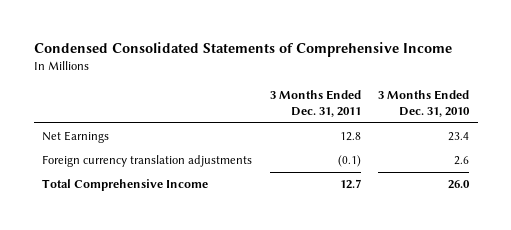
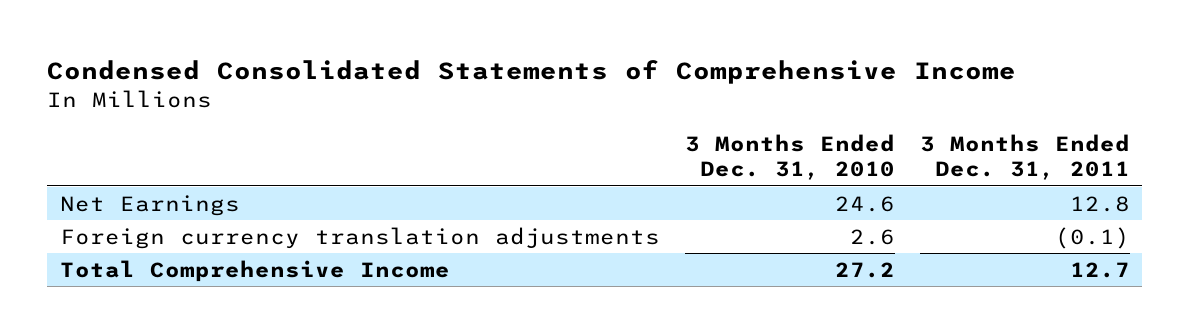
- | 3 Months Ended Dec. 31, 2011 | 3 Months Ended Dec. 31, 2010
+ | 3 Months Ended Dec. 31, 2010 | 3 Months Ended Dec. 31, 2011
- Net Earnings | 12.8 | 23.4
+ Net Earnings | 24.6 | 12.8
- Total Comprehensive Income | 12.7 | 26.0
+ Total Comprehensive Income | 27.2 | 12.7

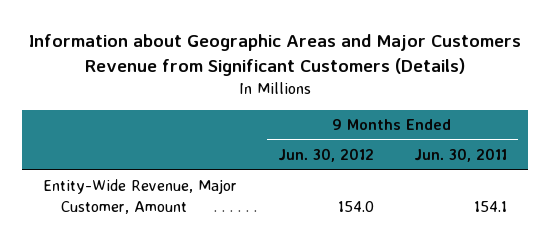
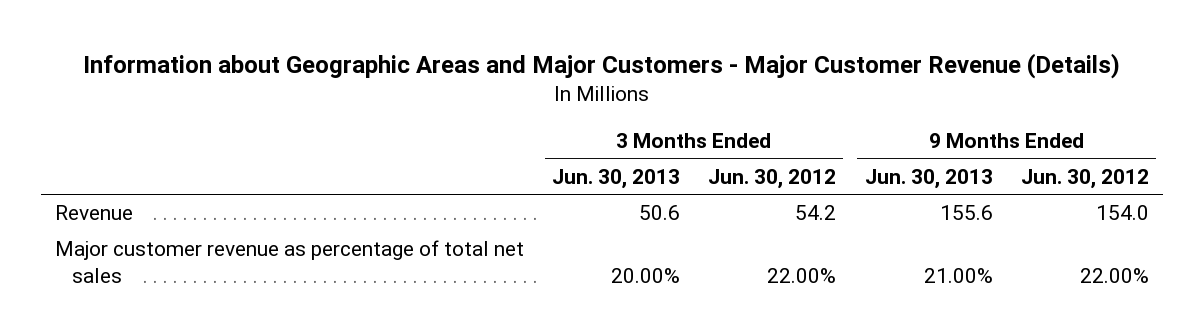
- Information about Geographic Areas and Major Customers Revenue from Significant Customers (Details)
+ Information about Geographic Areas and Major Customers - Major Customer Revenue (Details)
- | 9 Months Ended Jun. 30, 2012 | 9 Months Ended Jun. 30, 2011
+ | 3 Months Ended Jun. 30, 2013 | 3 Months Ended Jun. 30, 2012 | 9 Months Ended Jun. 30, 2013 | 9 Months Ended Jun. 30, 2012
- Entity-Wide Revenue, Major Customer, Amount | 154.0 | 154.1
+ Revenue | 50.6 | 54.2 | 155.6 | 154.0
+ Major customer revenue as percentage of total net sales | 20.00% | 22.00% | 21.00% | 22.00%

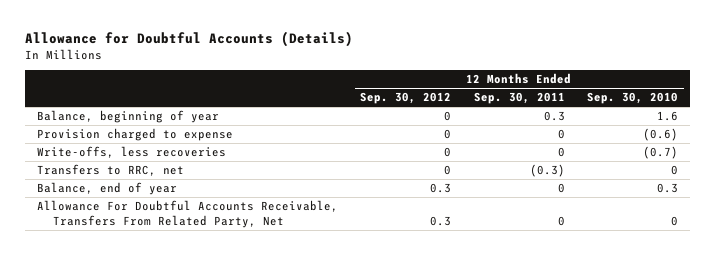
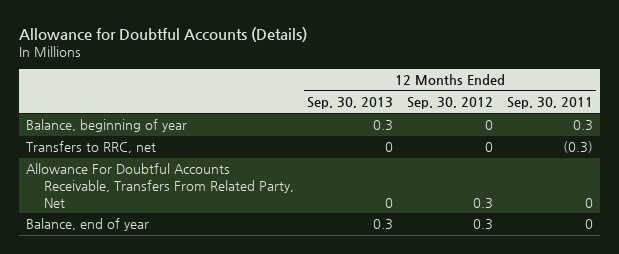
- | 12 Months Ended Sep. 30, 2012 | 12 Months Ended Sep. 30, 2011 | 12 Months Ended Sep. 30, 2010
+ | 12 Months Ended Sep. 30, 2013 | 12 Months Ended Sep. 30, 2012 | 12 Months Ended Sep. 30, 2011
- Provision charged to expense | 0 | 0 | (0.6)
- Write-offs, less recoveries | 0 | 0 | (0.7)
moved down: Balance, end of year | 0.3 | 0.3 | 0

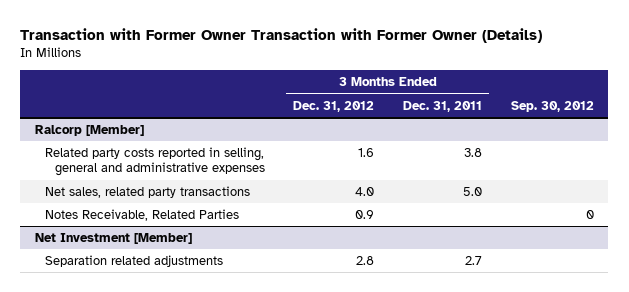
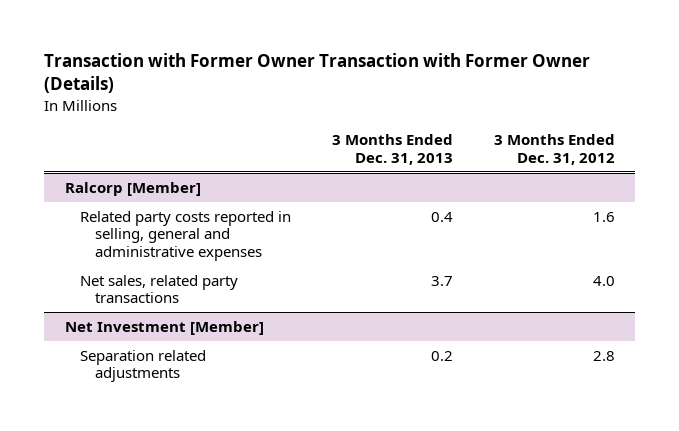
- | 3 Months Ended Dec. 31, 2012 | 3 Months Ended Dec. 31, 2011 | Sep. 30, 2012
+ | 3 Months Ended Dec. 31, 2013 | 3 Months Ended Dec. 31, 2012
@ Ralcorp [Member]
- Notes Receivable, Related Parties | 0.9 | | 0

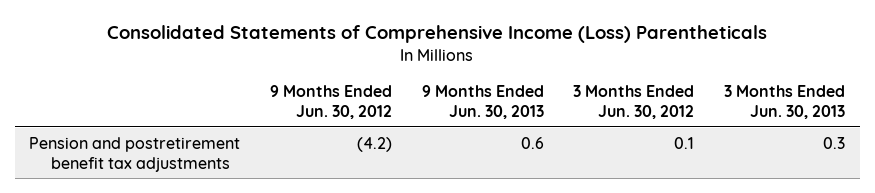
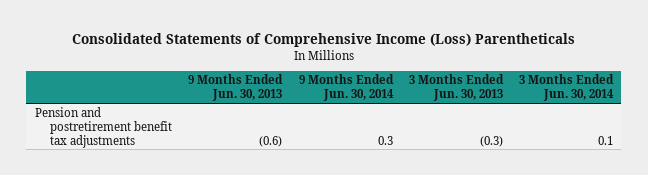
- | 9 Months Ended Jun. 30, 2012 | 9 Months Ended Jun. 30, 2013 | 3 Months Ended Jun. 30, 2012 | 3 Months Ended Jun. 30, 2013
+ | 9 Months Ended Jun. 30, 2013 | 9 Months Ended Jun. 30, 2014 | 3 Months Ended Jun. 30, 2013 | 3 Months Ended Jun. 30, 2014
- Pension and postretirement benefit tax adjustments | (4.2) | 0.6 | 0.1 | 0.3
+ Pension and postretirement benefit tax adjustments | (0.6) | 0.3 | (0.3) | 0.1

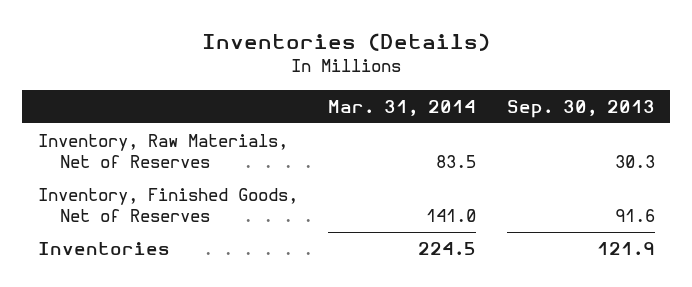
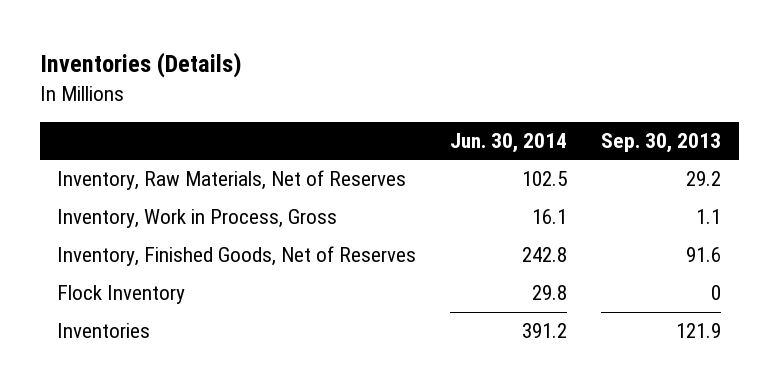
- | Mar. 31, 2014 | Sep. 30, 2013
+ | Jun. 30, 2014 | Sep. 30, 2013
- Inventory, Raw Materials, Net of Reserves | 83.5 | 30.3
+ Inventory, Raw Materials, Net of Reserves | 102.5 | 29.2
+ Inventory, Work in Process, Gross | 16.1 | 1.1
+ Flock Inventory | 29.8 | 0

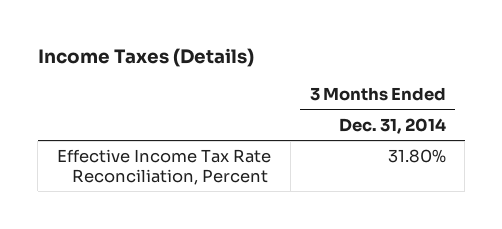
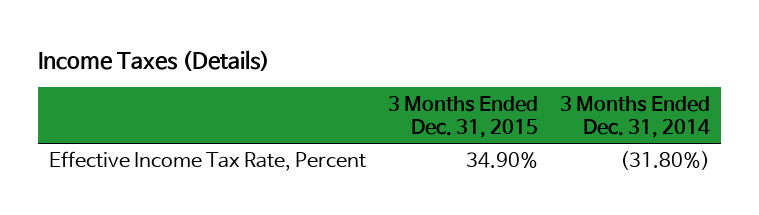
- | 3 Months Ended Dec. 31, 2014
+ | 3 Months Ended Dec. 31, 2015 | 3 Months Ended Dec. 31, 2014
- Effective Income Tax Rate Reconciliation, Percent | 31.80%
+ Effective Income Tax Rate, Percent | 34.90% | (31.80%)

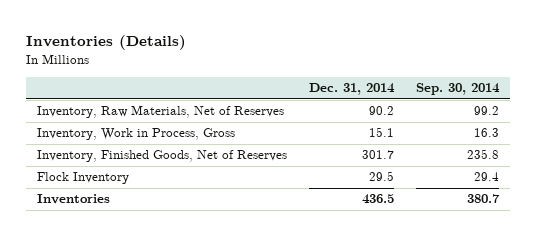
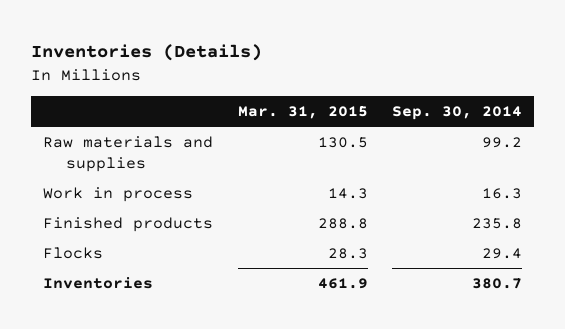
- | Dec. 31, 2014 | Sep. 30, 2014
+ | Mar. 31, 2015 | Sep. 30, 2014
- Inventory, Raw Materials, Net of Reserves | 90.2 | 99.2
- Inventory, Work in Process, Gross | 15.1 | 16.3
- Inventory, Finished Goods, Net of Reserves | 301.7 | 235.8
- Flock Inventory | 29.5 | 29.4
+ Raw materials and supplies | 130.5 | 99.2
+ Work in process | 14.3 | 16.3
+ Finished products | 288.8 | 235.8
+ Flocks | 28.3 | 29.4

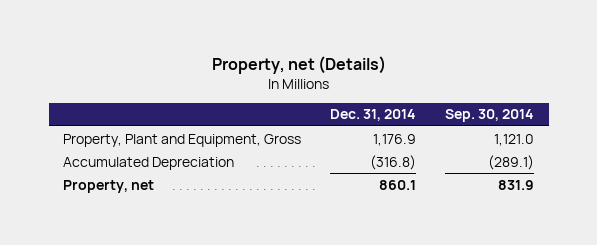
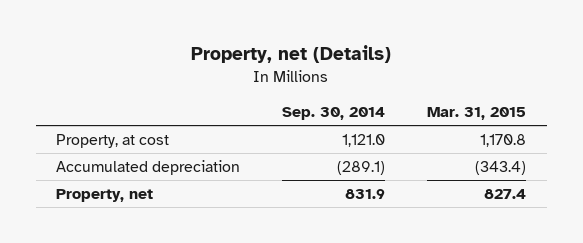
- | Dec. 31, 2014 | Sep. 30, 2014
+ | Sep. 30, 2014 | Mar. 31, 2015
- Property, Plant and Equipment, Gross | 1,176.9 | 1,121.0
- Accumulated Depreciation | (316.8) | (289.1)
+ Property, at cost | 1,121.0 | 1,170.8
+ Accumulated depreciation | (289.1) | (343.4)

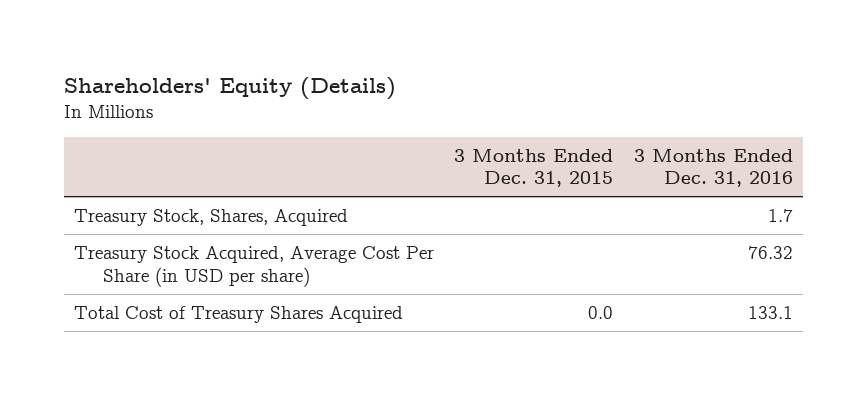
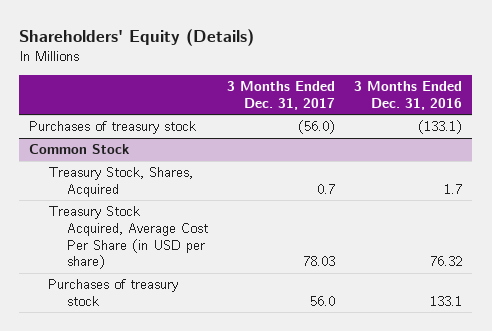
- | 3 Months Ended Dec. 31, 2015 | 3 Months Ended Dec. 31, 2016
+ | 3 Months Ended Dec. 31, 2017 | 3 Months Ended Dec. 31, 2016
+ Purchases of treasury stock | (56.0) | (133.1)
+ Common Stock
- Total Cost of Treasury Shares Acquired | 0.0 | 133.1
+ Purchases of treasury stock | 56.0 | 133.1

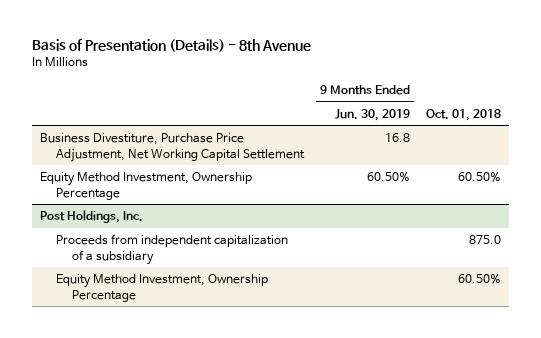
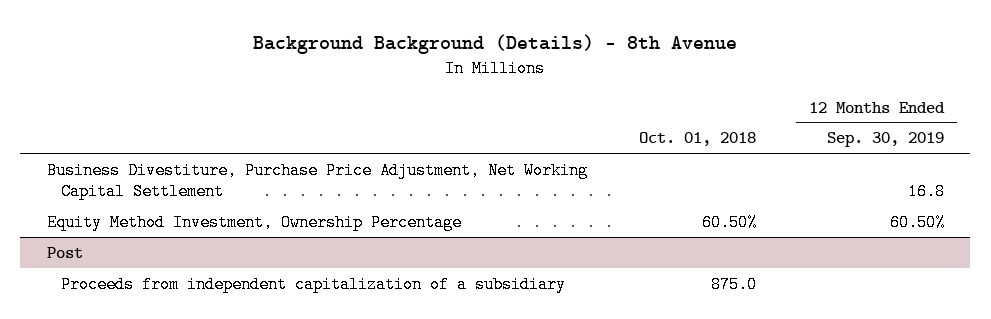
- Basis of Presentation (Details) - 8th Avenue
+ Background Background (Details) - 8th Avenue
- | 9 Months Ended Jun. 30, 2019 | Oct. 01, 2018
+ | Oct. 01, 2018 | 12 Months Ended Sep. 30, 2019
- Post Holdings, Inc.
+ Post
- Equity Method Investment, Ownership Percentage | | 60.50%

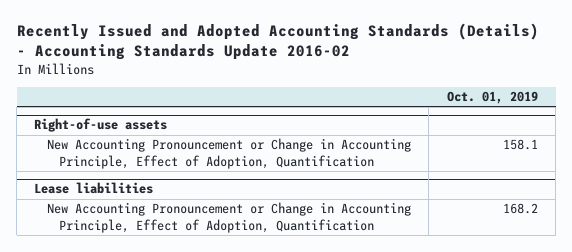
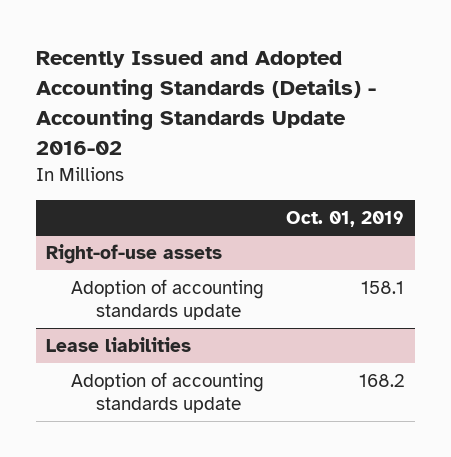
@ Right-of-use assets
- New Accounting Pronouncement or Change in Accounting Principle, Effect of Adoption, Quantification | 158.1
+ Adoption of accounting standards update | 158.1
@ Lease liabilities
- New Accounting Pronouncement or Change in Accounting Principle, Effect of Adoption, Quantification | 168.2
+ Adoption of accounting standards update | 168.2

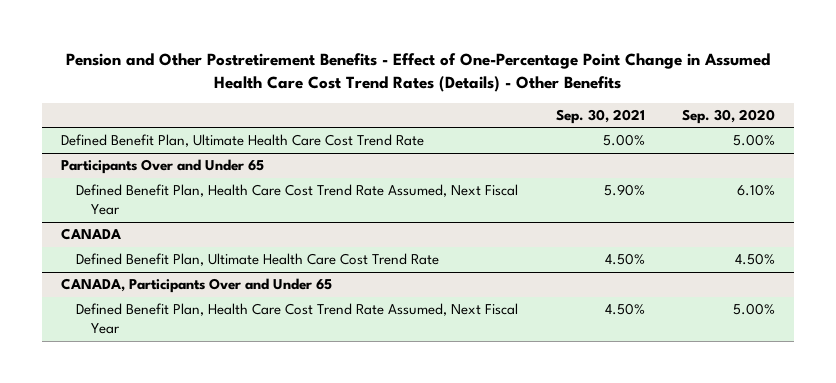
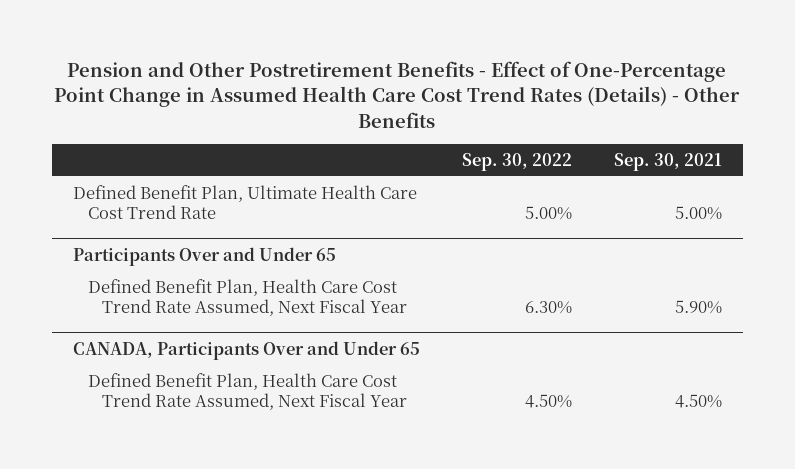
- | Sep. 30, 2021 | Sep. 30, 2020
+ | Sep. 30, 2022 | Sep. 30, 2021
- CANADA
- Defined Benefit Plan, Ultimate Health Care Cost Trend Rate | 4.50% | 4.50%

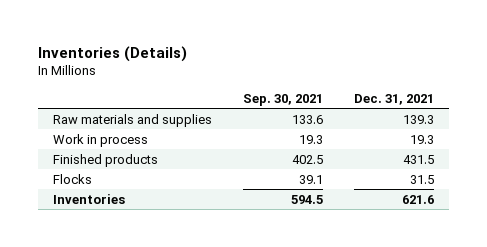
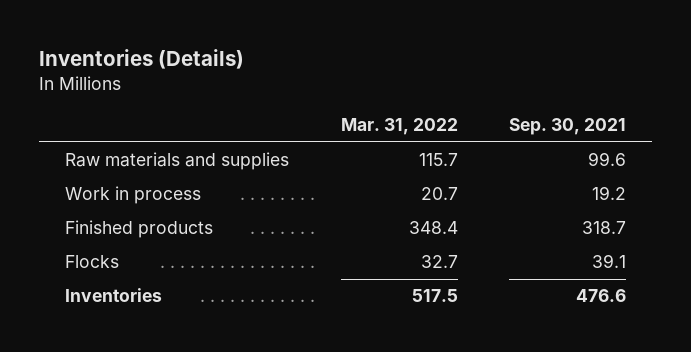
- | Sep. 30, 2021 | Dec. 31, 2021
+ | Mar. 31, 2022 | Sep. 30, 2021
- Raw materials and supplies | 133.6 | 139.3
- Work in process | 19.3 | 19.3
- Finished products | 402.5 | 431.5
+ Raw materials and supplies | 115.7 | 99.6
+ Work in process | 20.7 | 19.2
+ Finished products | 348.4 | 318.7
- Inventories | 594.5 | 621.6
+ Inventories | 517.5 | 476.6

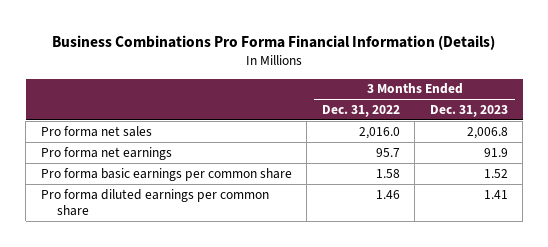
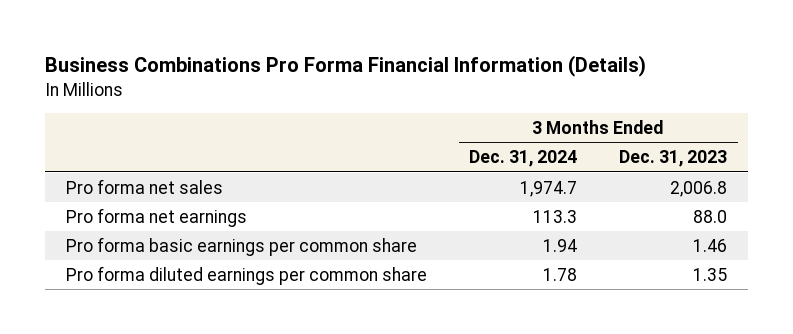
- | 3 Months Ended Dec. 31, 2022 | 3 Months Ended Dec. 31, 2023
+ | 3 Months Ended Dec. 31, 2024 | 3 Months Ended Dec. 31, 2023
- Pro forma net earnings | 95.7 | 91.9
- Pro forma basic earnings per common share | 1.58 | 1.52
- Pro forma diluted earnings per common share | 1.46 | 1.41
+ Pro forma net earnings | 113.3 | 88.0
+ Pro forma basic earnings per common share | 1.94 | 1.46
+ Pro forma diluted earnings per common share | 1.78 | 1.35

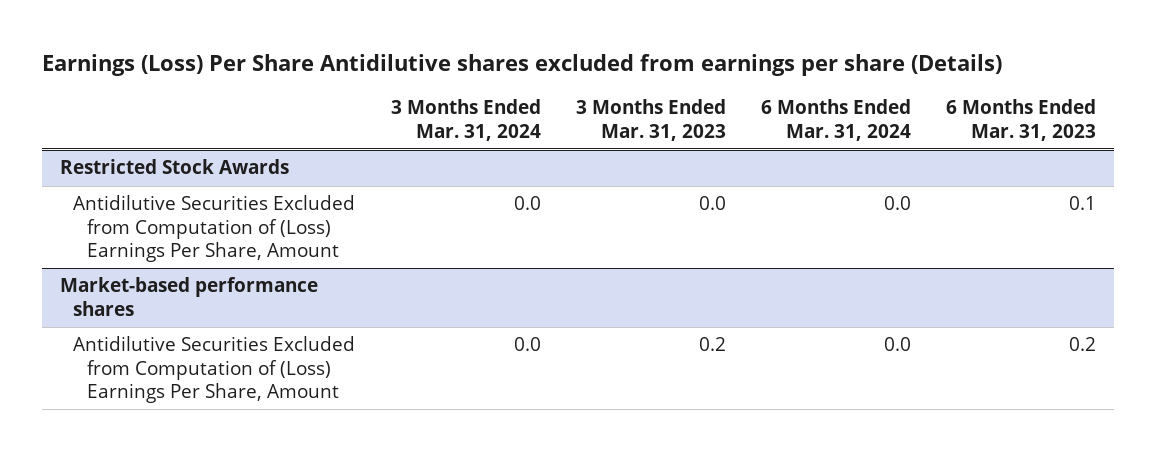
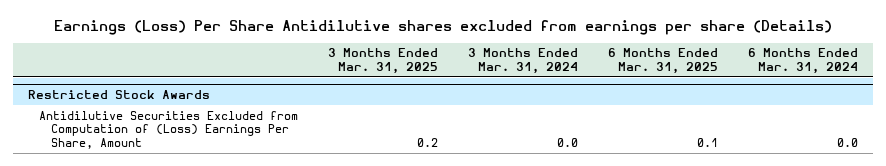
- | 3 Months Ended Mar. 31, 2024 | 3 Months Ended Mar. 31, 2023 | 6 Months Ended Mar. 31, 2024 | 6 Months Ended Mar. 31, 2023
+ | 3 Months Ended Mar. 31, 2025 | 3 Months Ended Mar. 31, 2024 | 6 Months Ended Mar. 31, 2025 | 6 Months Ended Mar. 31, 2024
- Market-based performance shares
- Antidilutive Securities Excluded from Computation of (Loss) Earnings Per Share, Amount | 0.0 | 0.2 | 0.0 | 0.2

